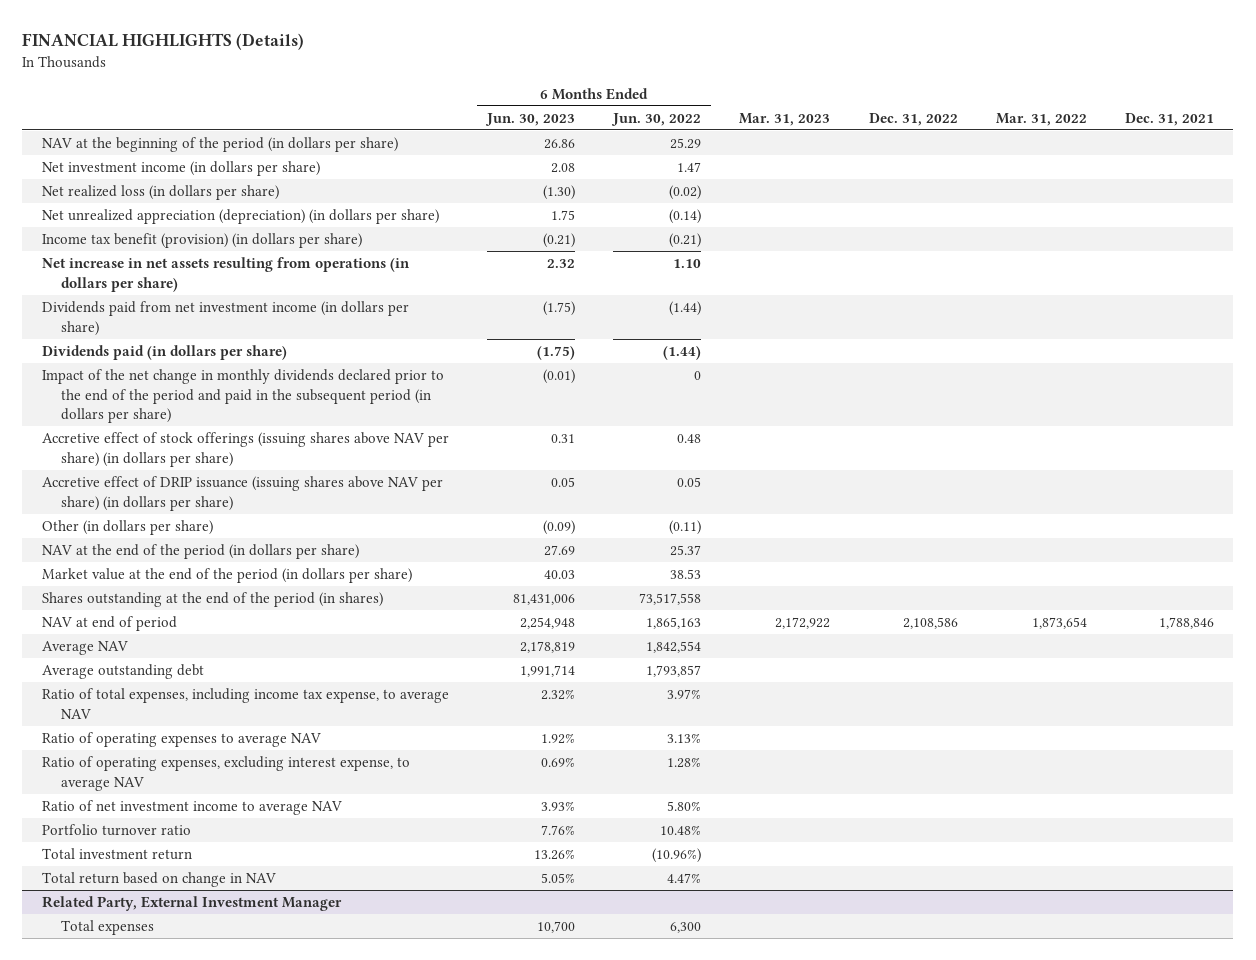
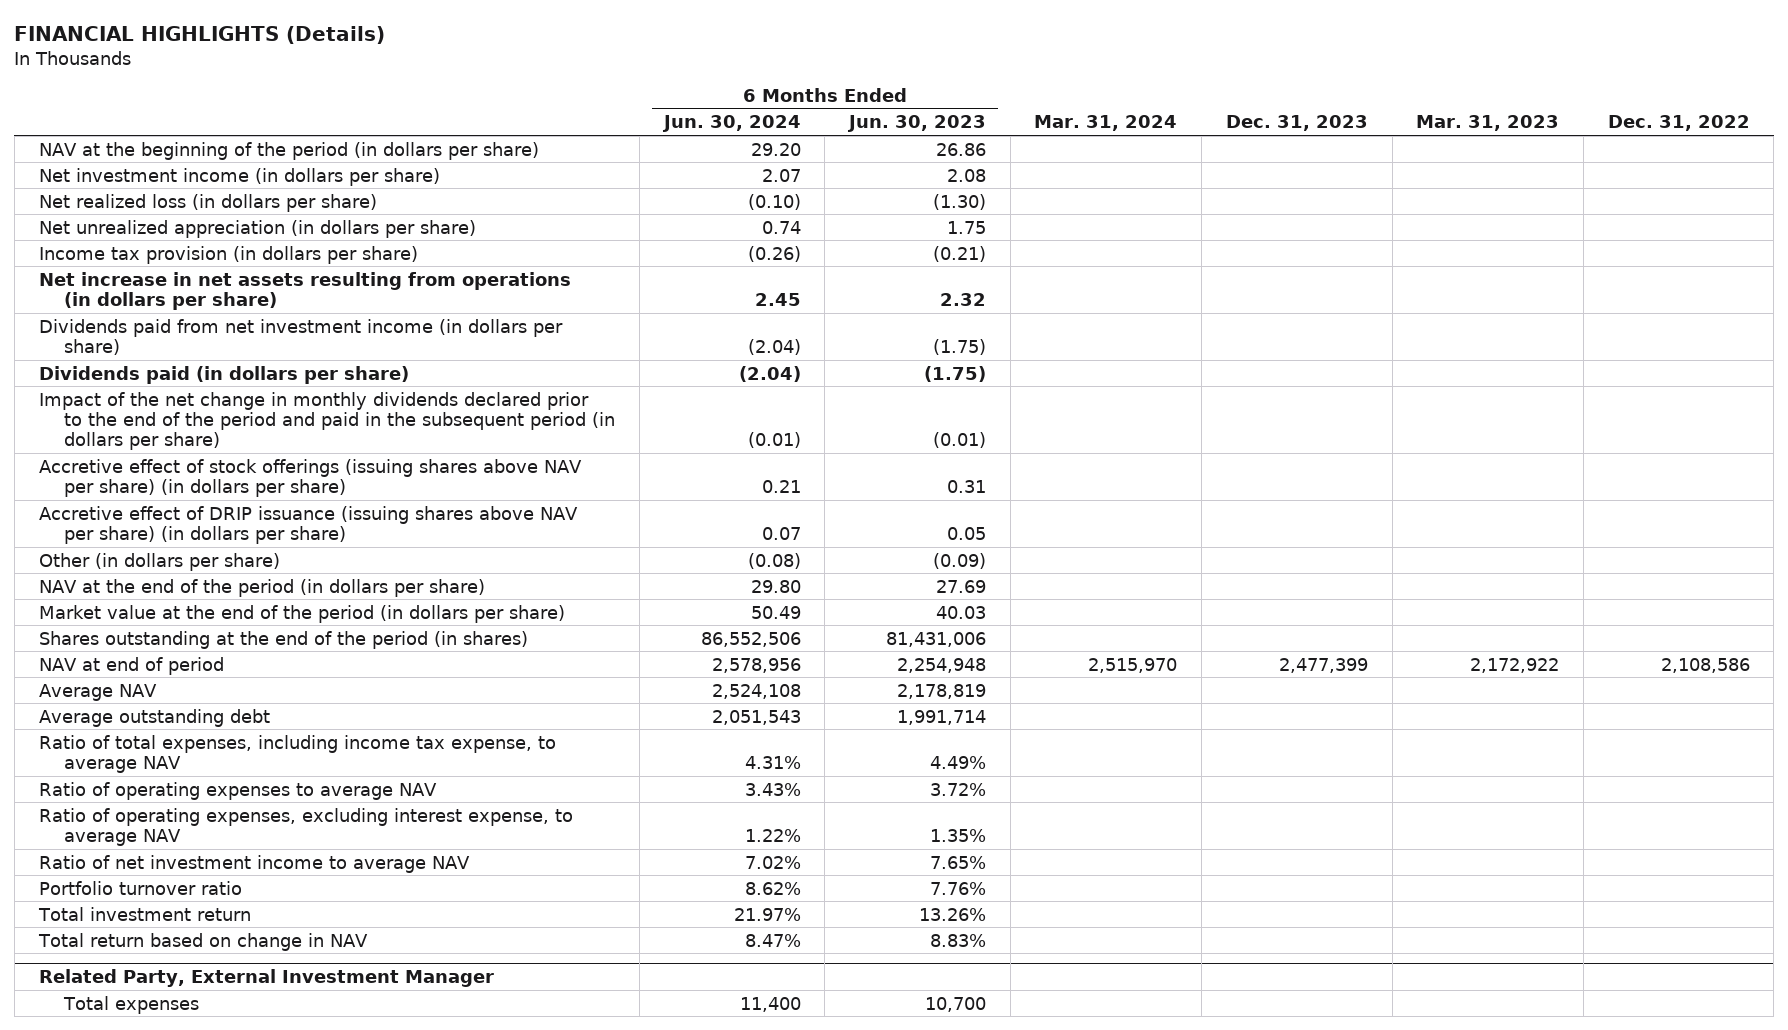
- | 6 Months Ended Jun. 30, 2023 | 6 Months Ended Jun. 30, 2022 | Mar. 31, 2023 | Dec. 31, 2022 | Mar. 31, 2022 | Dec. 31, 2021
+ | 6 Months Ended Jun. 30, 2024 | 6 Months Ended Jun. 30, 2023 | Mar. 31, 2024 | Dec. 31, 2023 | Mar. 31, 2023 | Dec. 31, 2022
- Net unrealized appreciation (depreciation) (in dollars per share) | 1.75 | (0.14) | | | |
- Income tax benefit (provision) (in dollars per share) | (0.21) | (0.21) | | | |
+ Net unrealized appreciation (in dollars per share) | 0.74 | 1.75 | | | |
+ Income tax provision (in dollars per share) | (0.26) | (0.21) | | | |
- Ratio of total expenses, including income tax expense, to average NAV | 2.32% | 3.97% | | | |
- Ratio of operating expenses to average NAV | 1.92% | 3.13% | | | |
- Ratio of operating expenses, excluding interest expense, to average NAV | 0.69% | 1.28% | | | |
- Ratio of net investment income to average NAV | 3.93% | 5.80% | | | |
+ Ratio of total expenses, including income tax expense, to average NAV | 4.31% | 4.49% | | | |
+ Ratio of operating expenses to average NAV | 3.43% | 3.72% | | | |
+ Ratio of operating expenses, excluding interest expense, to average NAV | 1.22% | 1.35% | | | |
+ Ratio of net investment income to average NAV | 7.02% | 7.65% | | | |
- Total return based on change in NAV | 5.05% | 4.47% | | | |
+ Total return based on change in NAV | 8.47% | 8.83% | | | |

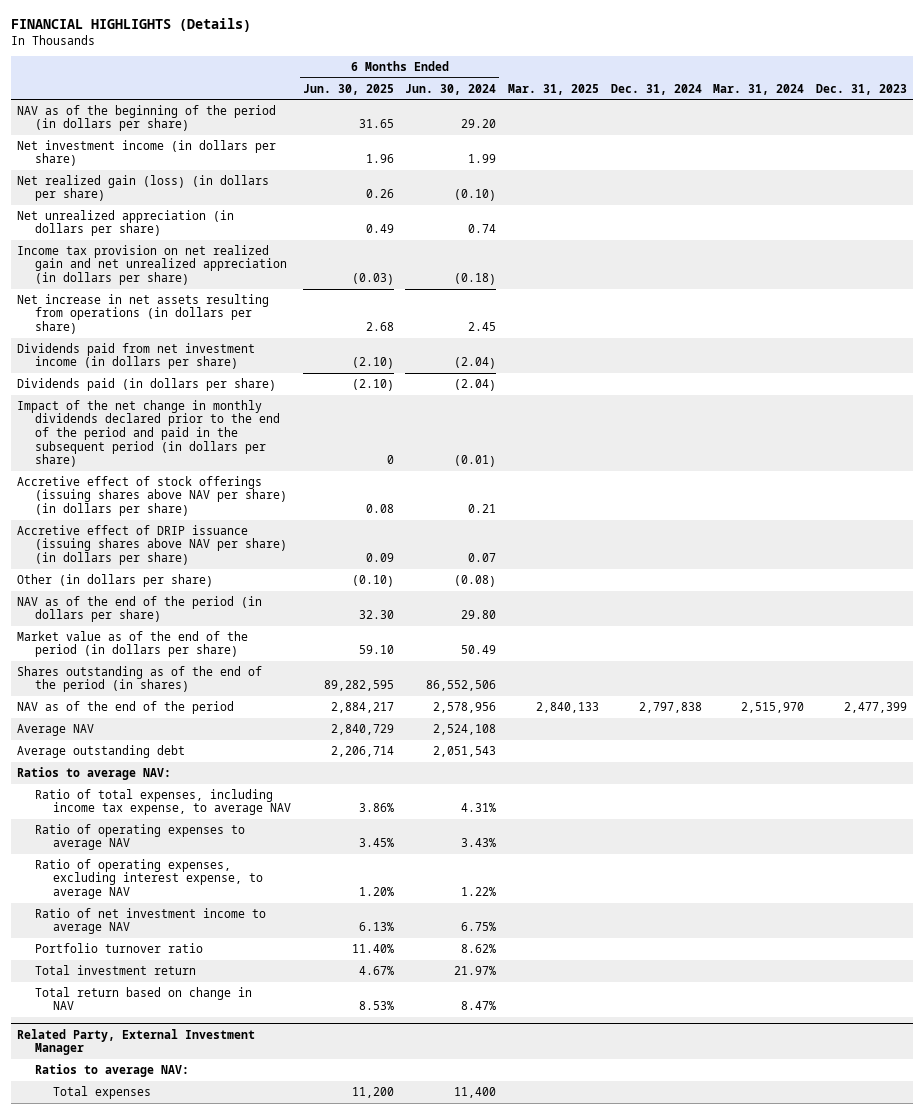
- | 6 Months Ended Jun. 30, 2024 | 6 Months Ended Jun. 30, 2023 | Mar. 31, 2024 | Dec. 31, 2023 | Mar. 31, 2023 | Dec. 31, 2022
+ | 6 Months Ended Jun. 30, 2025 | 6 Months Ended Jun. 30, 2024 | Mar. 31, 2025 | Dec. 31, 2024 | Mar. 31, 2024 | Dec. 31, 2023
- NAV at the beginning of the period (in dollars per share) | 29.20 | 26.86 | | | |
- Net investment income (in dollars per share) | 2.07 | 2.08 | | | |
- Net realized loss (in dollars per share) | (0.10) | (1.30) | | | |
+ NAV as of the beginning of the period (in dollars per share) | 31.65 | 29.20 | | | |
+ Net investment income (in dollars per share) | 1.96 | 1.99 | | | |
+ Net realized gain (loss) (in dollars per share) | 0.26 | (0.10) | | | |
- Income tax provision (in dollars per share) | (0.26) | (0.21) | | | |
+ Income tax provision on net realized gain and net unrealized appreciation (in dollars per share) | (0.03) | (0.18) | | | |
- NAV at the end of the period (in dollars per share) | 29.80 | 27.69 | | | |
- Market value at the end of the period (in dollars per share) | 50.49 | 40.03 | | | |
- Shares outstanding at the end of the period (in shares) | 86,552,506 | 81,431,006 | | | |
- NAV at end of period | 2,578,956 | 2,254,948 | 2,515,970 | 2,477,399 | 2,172,922 | 2,108,586
+ NAV as of the end of the period (in dollars per share) | 32.30 | 29.80 | | | |
+ Market value as of the end of the period (in dollars per share) | 59.10 | 50.49 | | | |
+ Shares outstanding as of the end of the period (in shares) | 89,282,595 | 86,552,506 | | | |
+ NAV as of the end of the period | 2,884,217 | 2,578,956 | 2,840,133 | 2,797,838 | 2,515,970 | 2,477,399
+ Ratios to average NAV:
- Ratio of net investment income to average NAV | 7.02% | 7.65% | | | |
+ Ratio of net investment income to average NAV | 6.13% | 6.75% | | | |
@ Related Party, External Investment Manager
+ Ratios to average NAV:

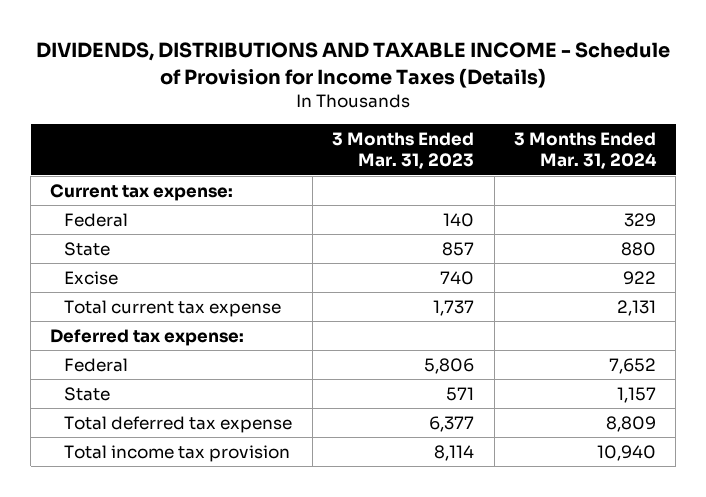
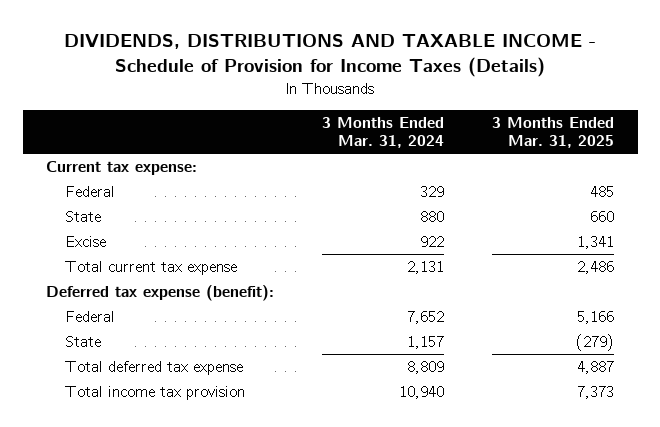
- | 3 Months Ended Mar. 31, 2023 | 3 Months Ended Mar. 31, 2024
+ | 3 Months Ended Mar. 31, 2024 | 3 Months Ended Mar. 31, 2025
- Deferred tax expense:
+ Deferred tax expense (benefit):

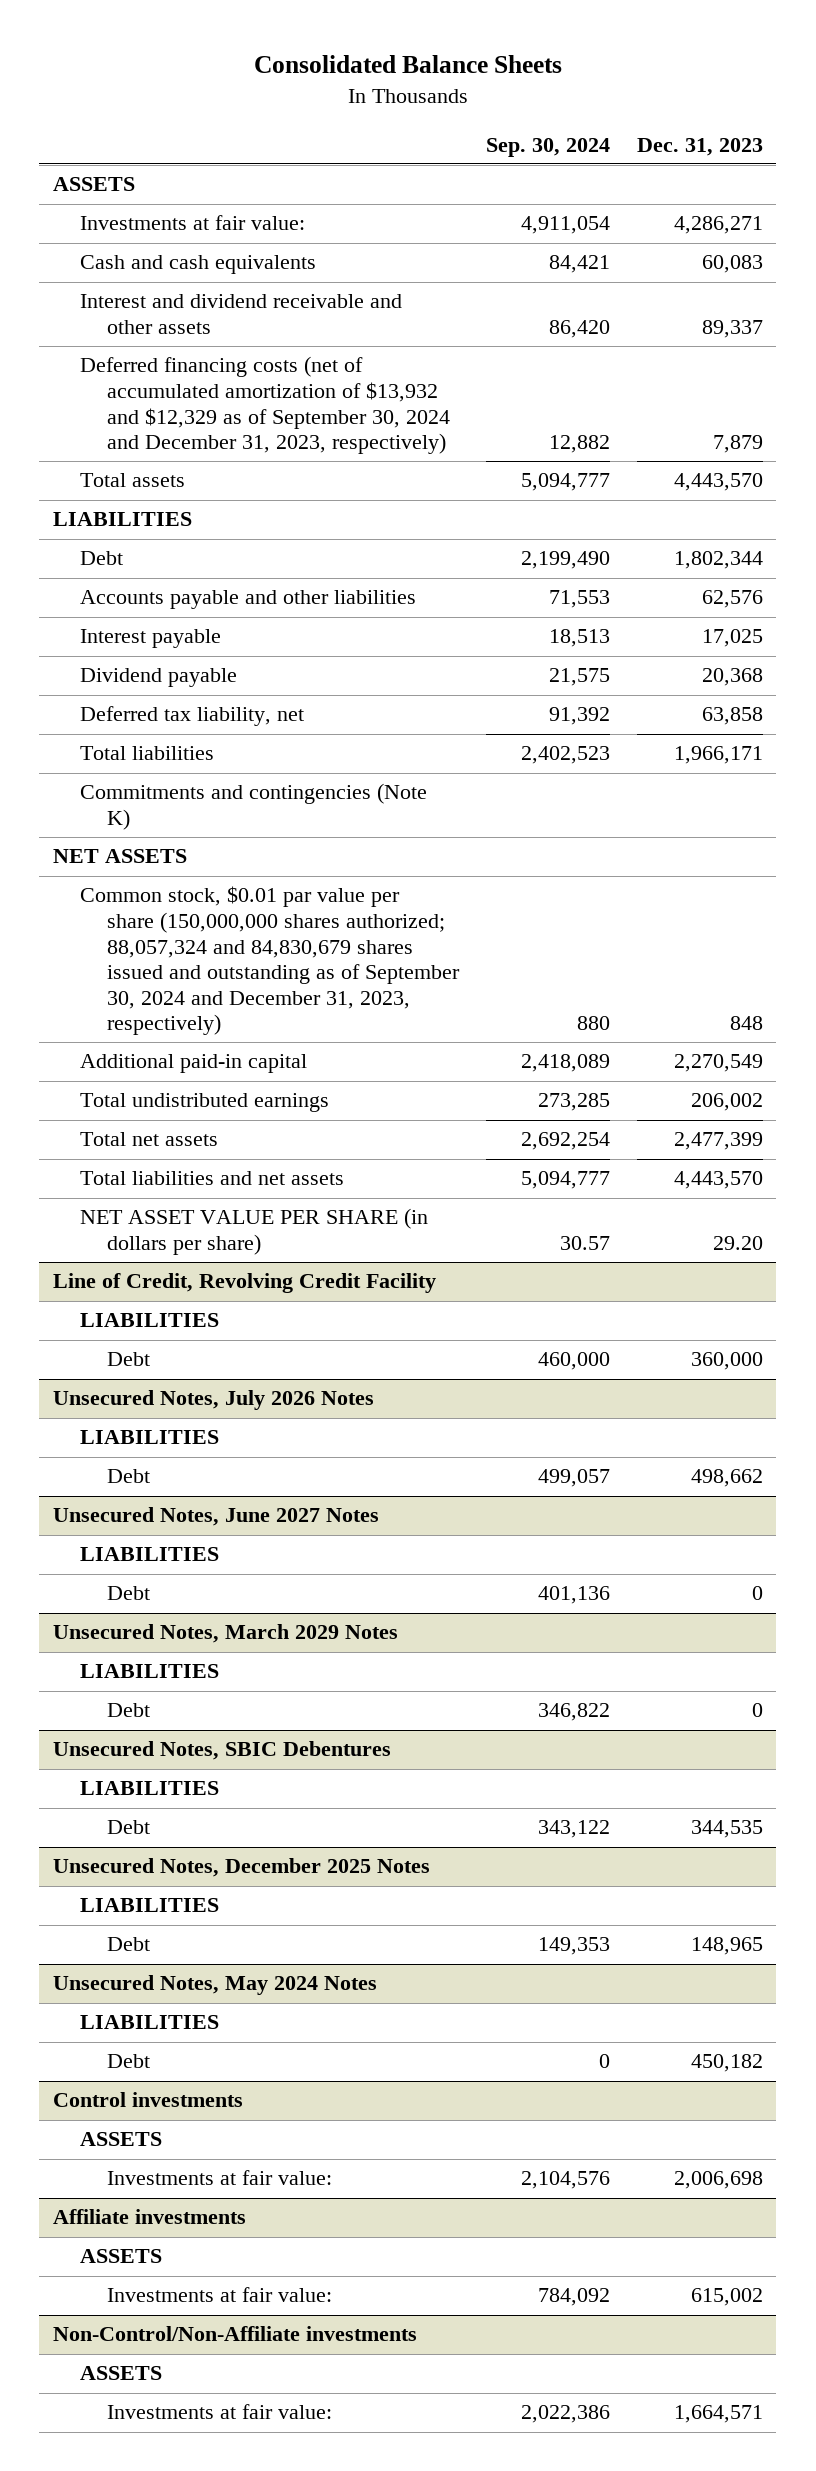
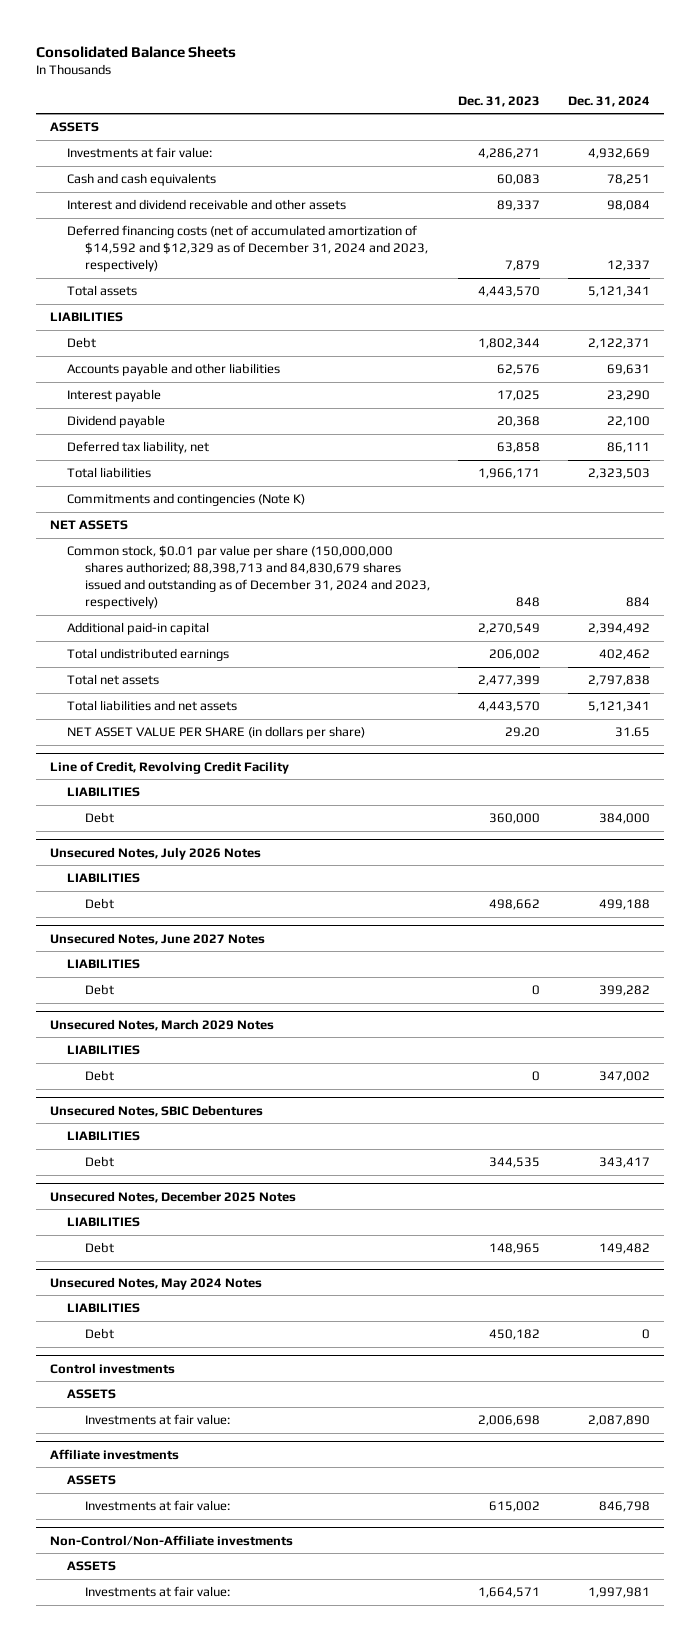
- | Sep. 30, 2024 | Dec. 31, 2023
+ | Dec. 31, 2023 | Dec. 31, 2024
- Deferred financing costs (net of accumulated amortization of $13,932 and $12,329 as of September 30, 2024 and December 31, 2023, respectively) | 12,882 | 7,879
+ Deferred financing costs (net of accumulated amortization of $14,592 and $12,329 as of December 31, 2024 and 2023, respectively) | 7,879 | 12,337
- Common stock, $0.01 par value per share (150,000,000 shares authorized; 88,057,324 and 84,830,679 shares issued and outstanding as of September 30, 2024 and December 31, 2023, respectively) | 880 | 848
+ Common stock, $0.01 par value per share (150,000,000 shares authorized; 88,398,713 and 84,830,679 shares issued and outstanding as of December 31, 2024 and 2023, respectively) | 848 | 884

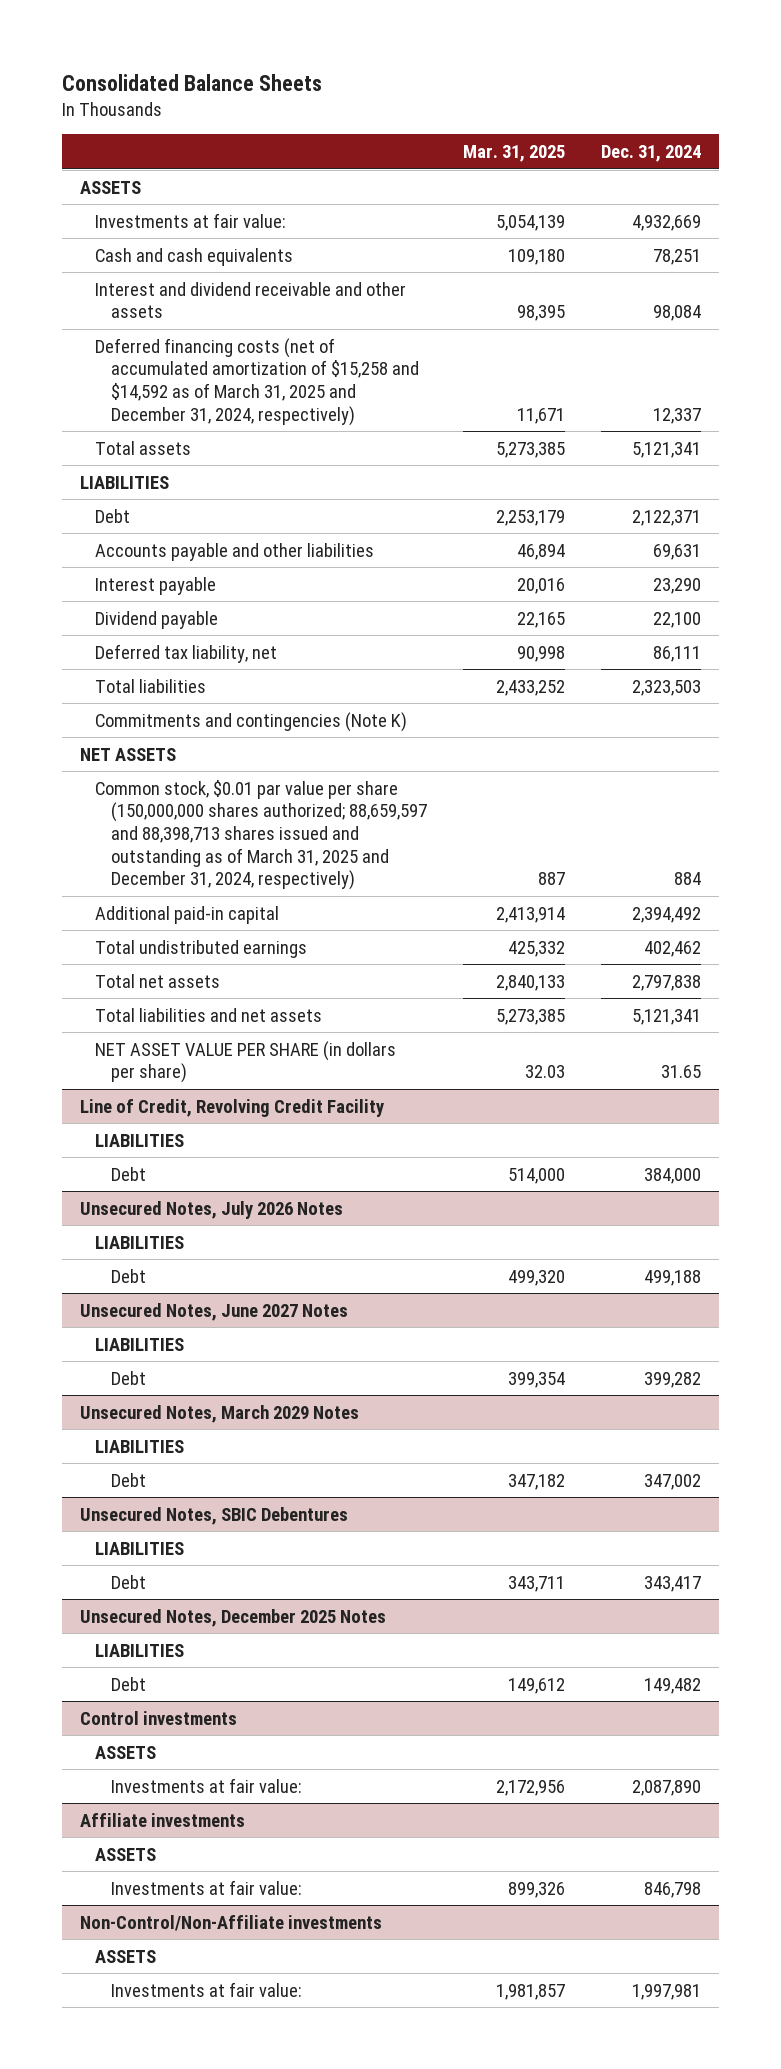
- | Dec. 31, 2023 | Dec. 31, 2024
+ | Mar. 31, 2025 | Dec. 31, 2024
- Deferred financing costs (net of accumulated amortization of $14,592 and $12,329 as of December 31, 2024 and 2023, respectively) | 7,879 | 12,337
+ Deferred financing costs (net of accumulated amortization of $15,258 and $14,592 as of March 31, 2025 and December 31, 2024, respectively) | 11,671 | 12,337
- Common stock, $0.01 par value per share (150,000,000 shares authorized; 88,398,713 and 84,830,679 shares issued and outstanding as of December 31, 2024 and 2023, respectively) | 848 | 884
+ Common stock, $0.01 par value per share (150,000,000 shares authorized; 88,659,597 and 88,398,713 shares issued and outstanding as of March 31, 2025 and December 31, 2024, respectively) | 887 | 884
- Unsecured Notes, May 2024 Notes
- LIABILITIES
- Debt | 450,182 | 0

